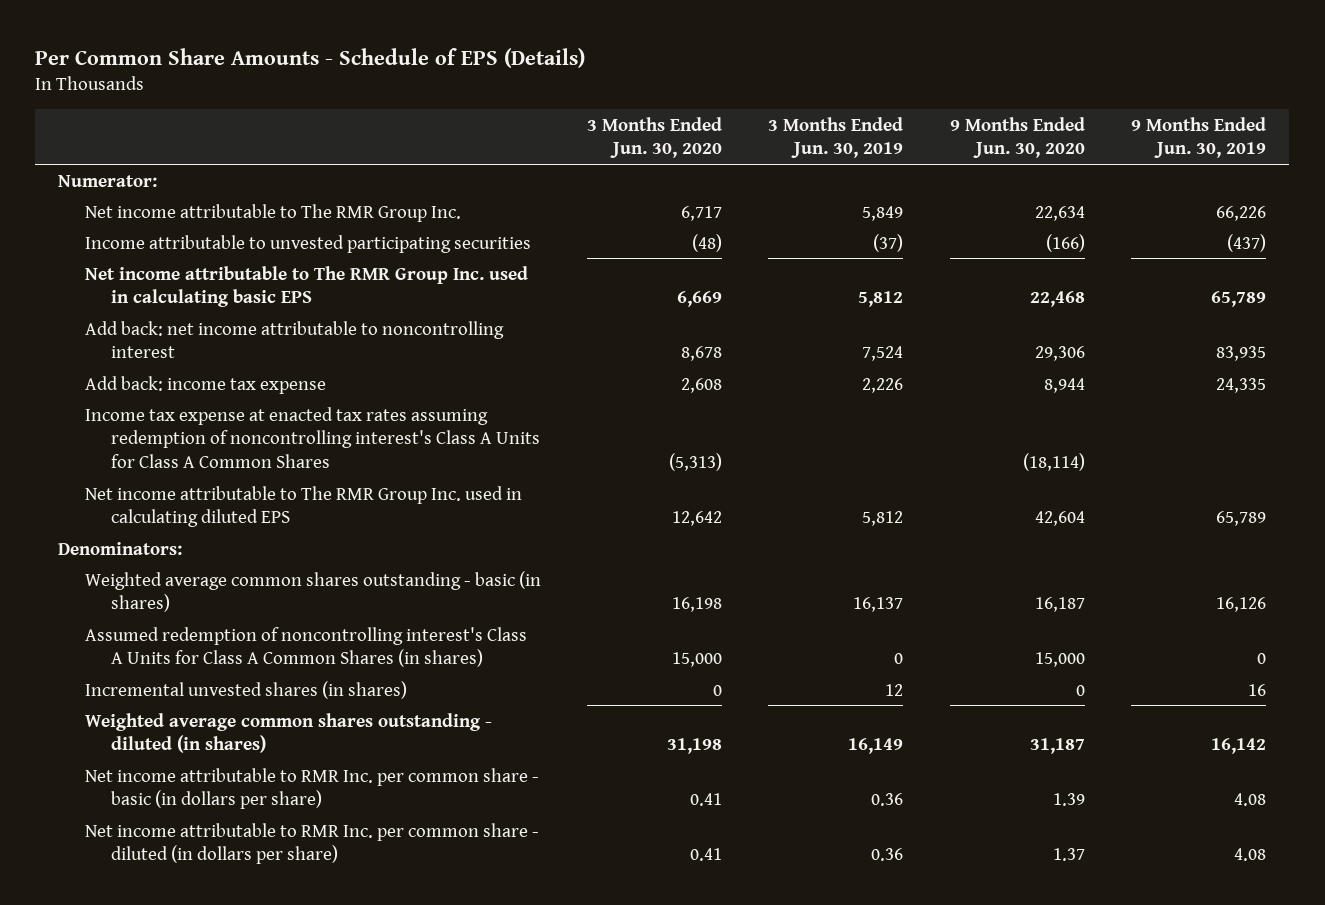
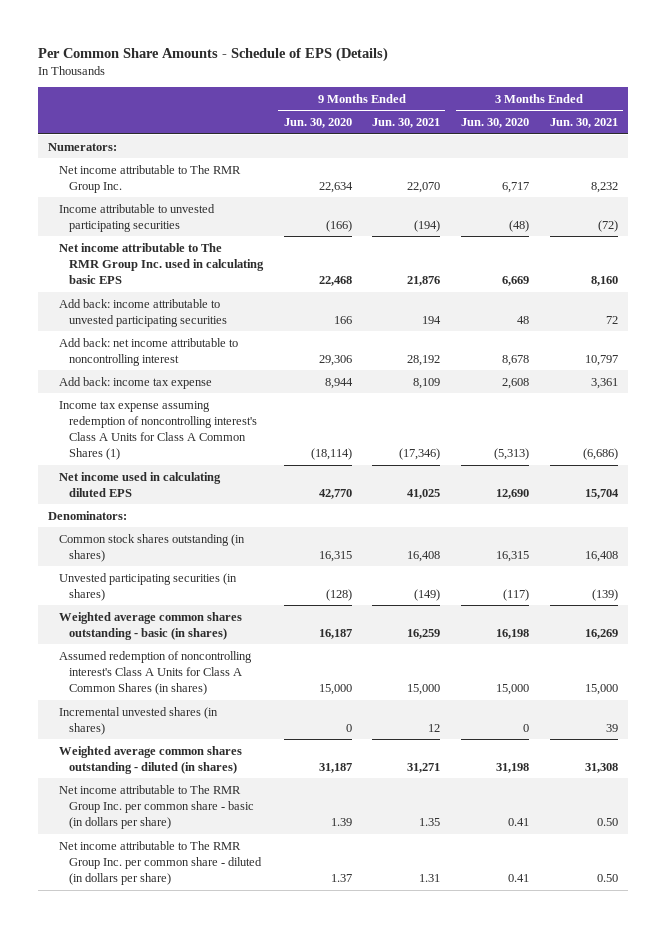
- | 3 Months Ended Jun. 30, 2020 | 3 Months Ended Jun. 30, 2019 | 9 Months Ended Jun. 30, 2020 | 9 Months Ended Jun. 30, 2019
+ | 9 Months Ended Jun. 30, 2020 | 9 Months Ended Jun. 30, 2021 | 3 Months Ended Jun. 30, 2020 | 3 Months Ended Jun. 30, 2021
- Numerator:
+ Numerators:
+ Add back: income attributable to unvested participating securities | 166 | 194 | 48 | 72
- Income tax expense at enacted tax rates assuming redemption of noncontrolling interest's Class A Units for Class A Common Shares | (5,313) | | (18,114) |
- Net income attributable to The RMR Group Inc. used in calculating diluted EPS | 12,642 | 5,812 | 42,604 | 65,789
+ Income tax expense assuming redemption of noncontrolling interest's Class A Units for Class A Common Shares (1) | (18,114) | (17,346) | (5,313) | (6,686)
+ Net income used in calculating diluted EPS | 42,770 | 41,025 | 12,690 | 15,704
+ Common stock shares outstanding (in shares) | 16,315 | 16,408 | 16,315 | 16,408
+ Unvested participating securities (in shares) | (128) | (149) | (117) | (139)
- Net income attributable to RMR Inc. per common share - basic (in dollars per share) | 0.41 | 0.36 | 1.39 | 4.08
- Net income attributable to RMR Inc. per common share - diluted (in dollars per share) | 0.41 | 0.36 | 1.37 | 4.08
+ Net income attributable to The RMR Group Inc. per common share - basic (in dollars per share) | 1.39 | 1.35 | 0.41 | 0.50
+ Net income attributable to The RMR Group Inc. per common share - diluted (in dollars per share) | 1.37 | 1.31 | 0.41 | 0.50

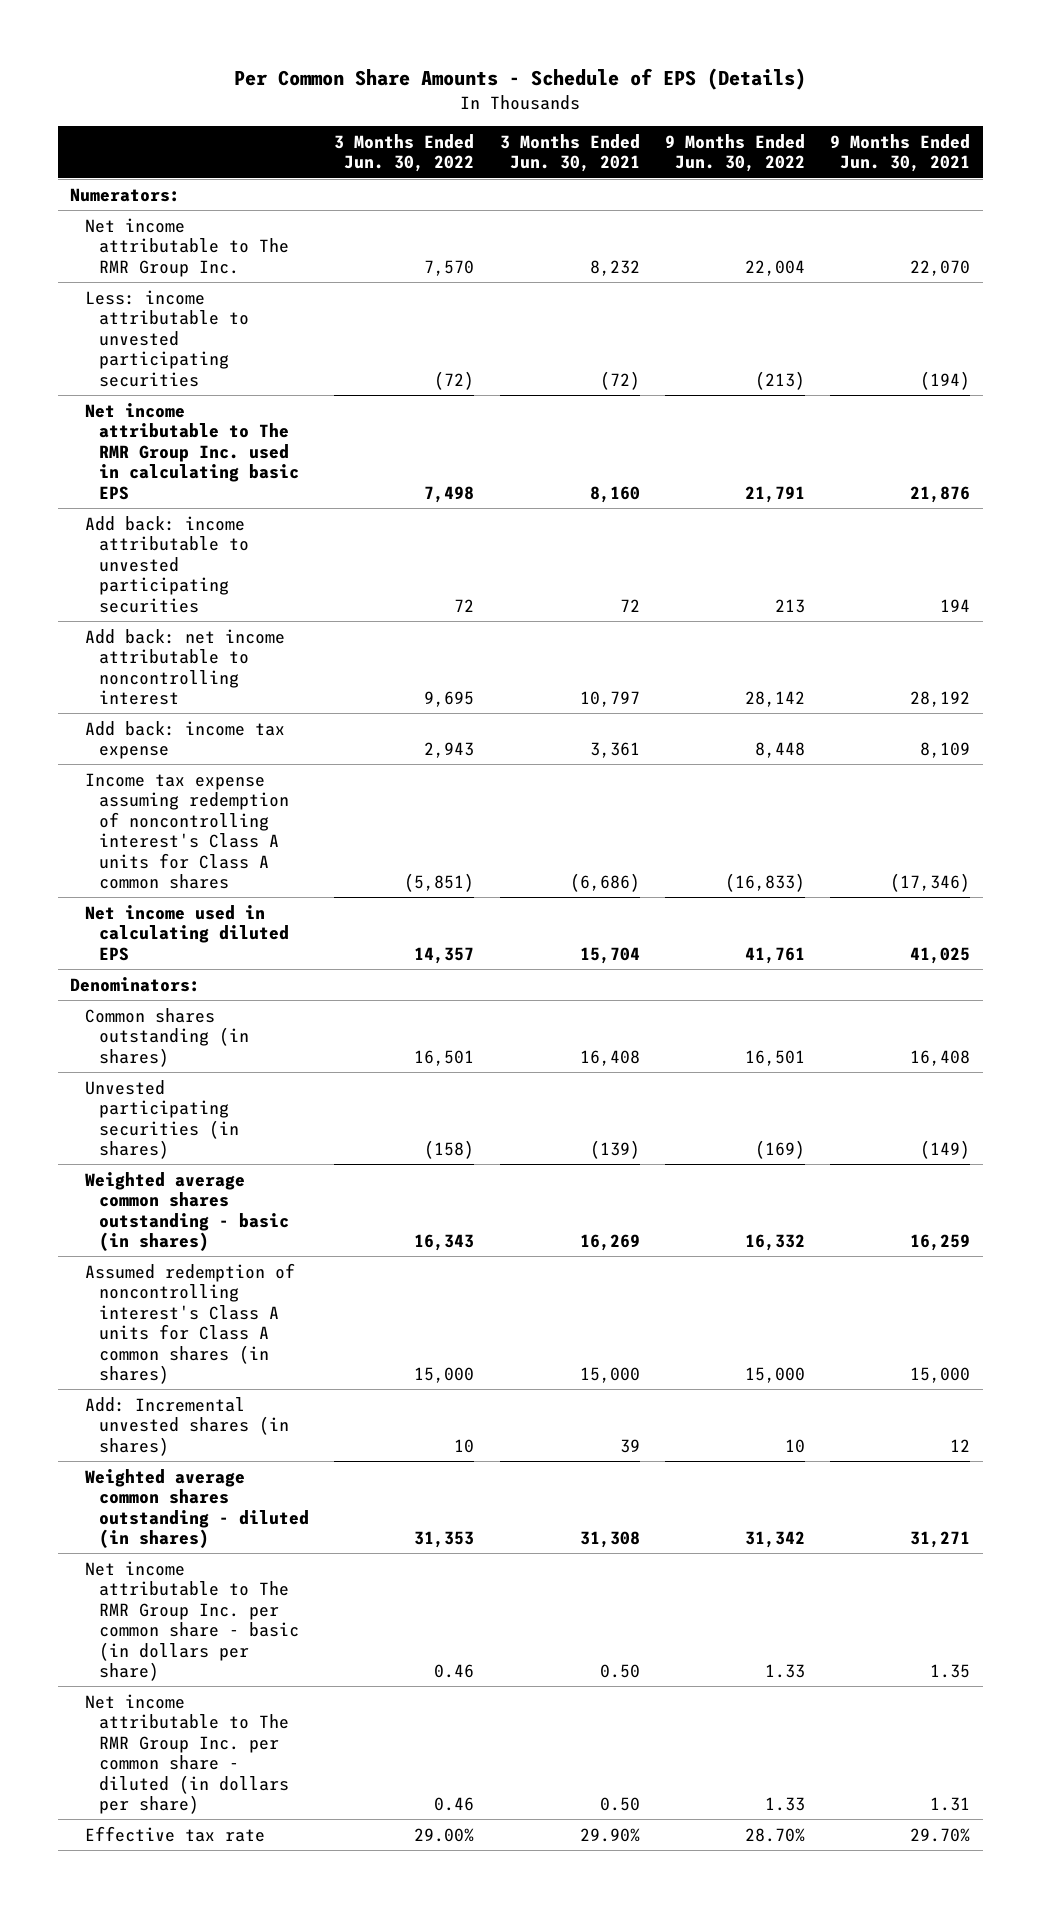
- | 9 Months Ended Jun. 30, 2020 | 9 Months Ended Jun. 30, 2021 | 3 Months Ended Jun. 30, 2020 | 3 Months Ended Jun. 30, 2021
+ | 3 Months Ended Jun. 30, 2022 | 3 Months Ended Jun. 30, 2021 | 9 Months Ended Jun. 30, 2022 | 9 Months Ended Jun. 30, 2021
- Income attributable to unvested participating securities | (166) | (194) | (48) | (72)
+ Less: income attributable to unvested participating securities | (72) | (72) | (213) | (194)
- Income tax expense assuming redemption of noncontrolling interest's Class A Units for Class A Common Shares (1) | (18,114) | (17,346) | (5,313) | (6,686)
+ Income tax expense assuming redemption of noncontrolling interest's Class A units for Class A common shares | (5,851) | (6,686) | (16,833) | (17,346)
- Common stock shares outstanding (in shares) | 16,315 | 16,408 | 16,315 | 16,408
+ Common shares outstanding (in shares) | 16,501 | 16,408 | 16,501 | 16,408
- Assumed redemption of noncontrolling interest's Class A Units for Class A Common Shares (in shares) | 15,000 | 15,000 | 15,000 | 15,000
- Incremental unvested shares (in shares) | 0 | 12 | 0 | 39
+ Assumed redemption of noncontrolling interest's Class A units for Class A common shares (in shares) | 15,000 | 15,000 | 15,000 | 15,000
+ Add: Incremental unvested shares (in shares) | 10 | 39 | 10 | 12
+ Effective tax rate | 29.00% | 29.90% | 28.70% | 29.70%

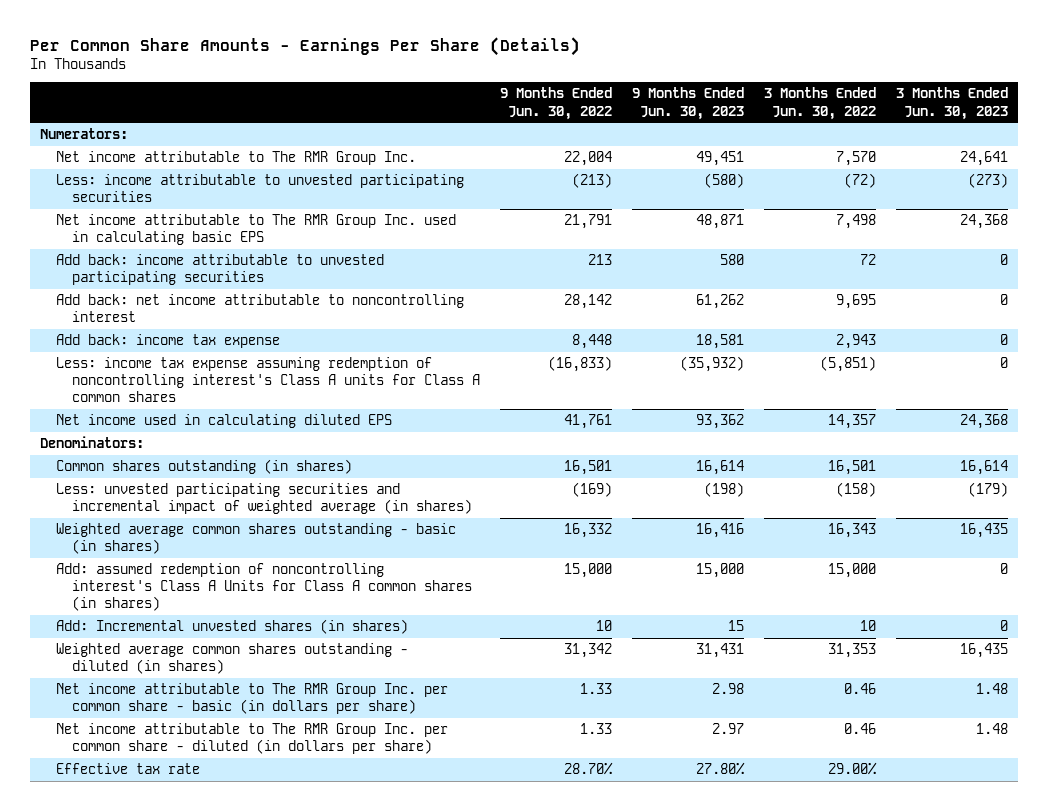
- Per Common Share Amounts - Schedule of EPS (Details)
+ Per Common Share Amounts - Earnings Per Share (Details)
- | 3 Months Ended Jun. 30, 2022 | 3 Months Ended Jun. 30, 2021 | 9 Months Ended Jun. 30, 2022 | 9 Months Ended Jun. 30, 2021
+ | 9 Months Ended Jun. 30, 2022 | 9 Months Ended Jun. 30, 2023 | 3 Months Ended Jun. 30, 2022 | 3 Months Ended Jun. 30, 2023
- Income tax expense assuming redemption of noncontrolling interest's Class A units for Class A common shares | (5,851) | (6,686) | (16,833) | (17,346)
+ Less: income tax expense assuming redemption of noncontrolling interest's Class A units for Class A common shares | (16,833) | (35,932) | (5,851) | 0
- Unvested participating securities (in shares) | (158) | (139) | (169) | (149)
+ Less: unvested participating securities and incremental impact of weighted average (in shares) | (169) | (198) | (158) | (179)
- Assumed redemption of noncontrolling interest's Class A units for Class A common shares (in shares) | 15,000 | 15,000 | 15,000 | 15,000
+ Add: assumed redemption of noncontrolling interest's Class A Units for Class A common shares (in shares) | 15,000 | 15,000 | 15,000 | 0

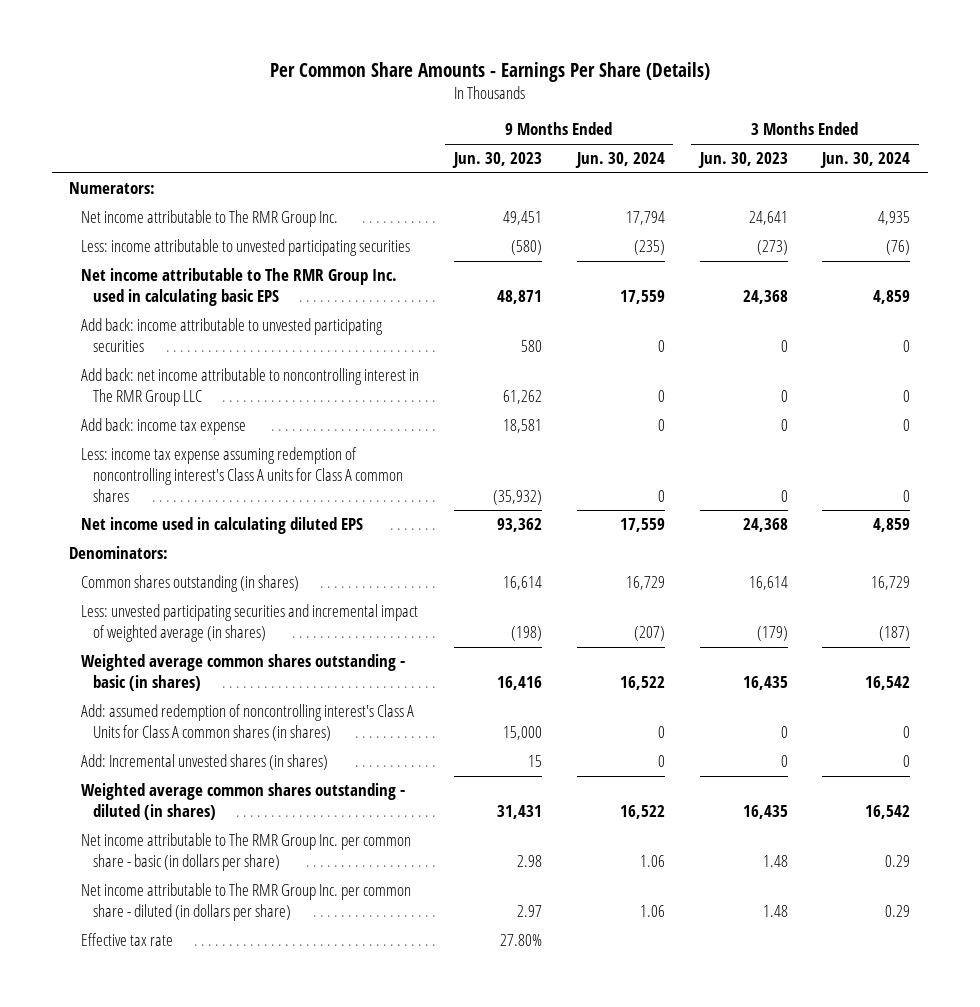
- | 9 Months Ended Jun. 30, 2022 | 9 Months Ended Jun. 30, 2023 | 3 Months Ended Jun. 30, 2022 | 3 Months Ended Jun. 30, 2023
+ | 9 Months Ended Jun. 30, 2023 | 9 Months Ended Jun. 30, 2024 | 3 Months Ended Jun. 30, 2023 | 3 Months Ended Jun. 30, 2024
- Add back: net income attributable to noncontrolling interest | 28,142 | 61,262 | 9,695 | 0
+ Add back: net income attributable to noncontrolling interest in The RMR Group LLC | 61,262 | 0 | 0 | 0

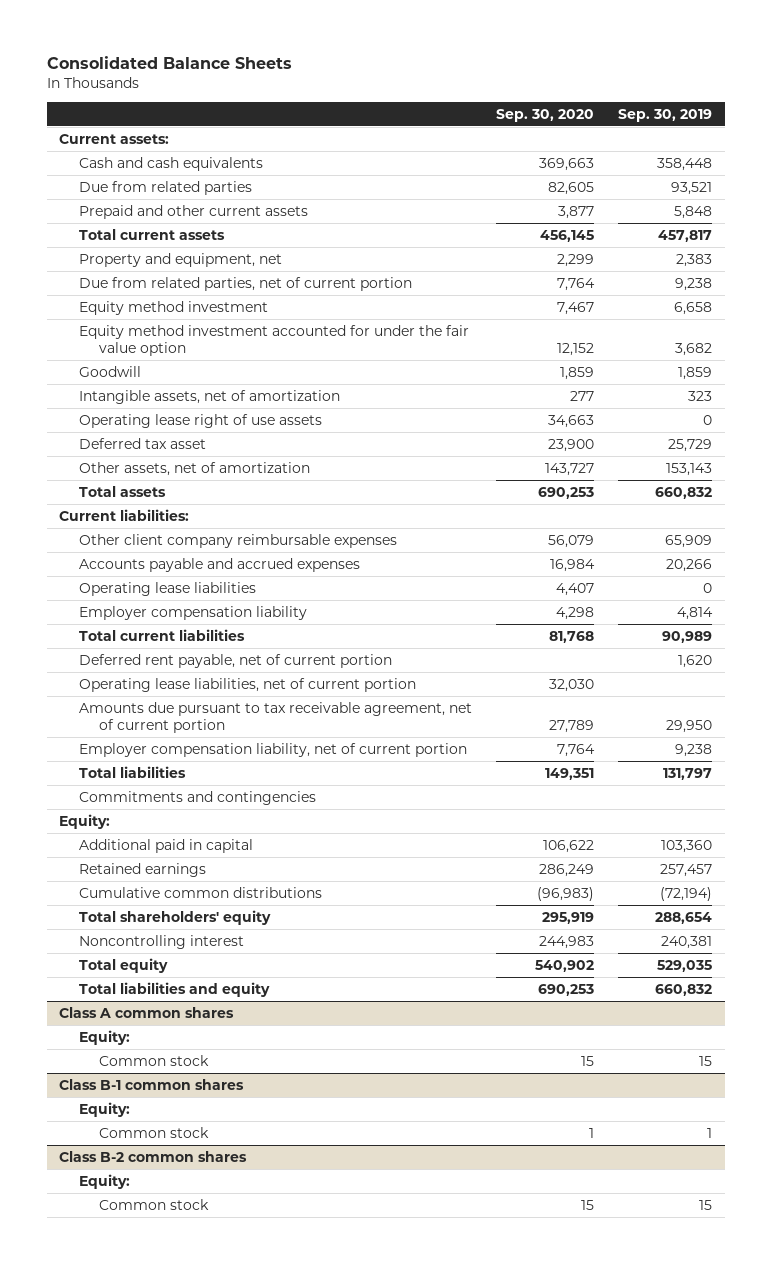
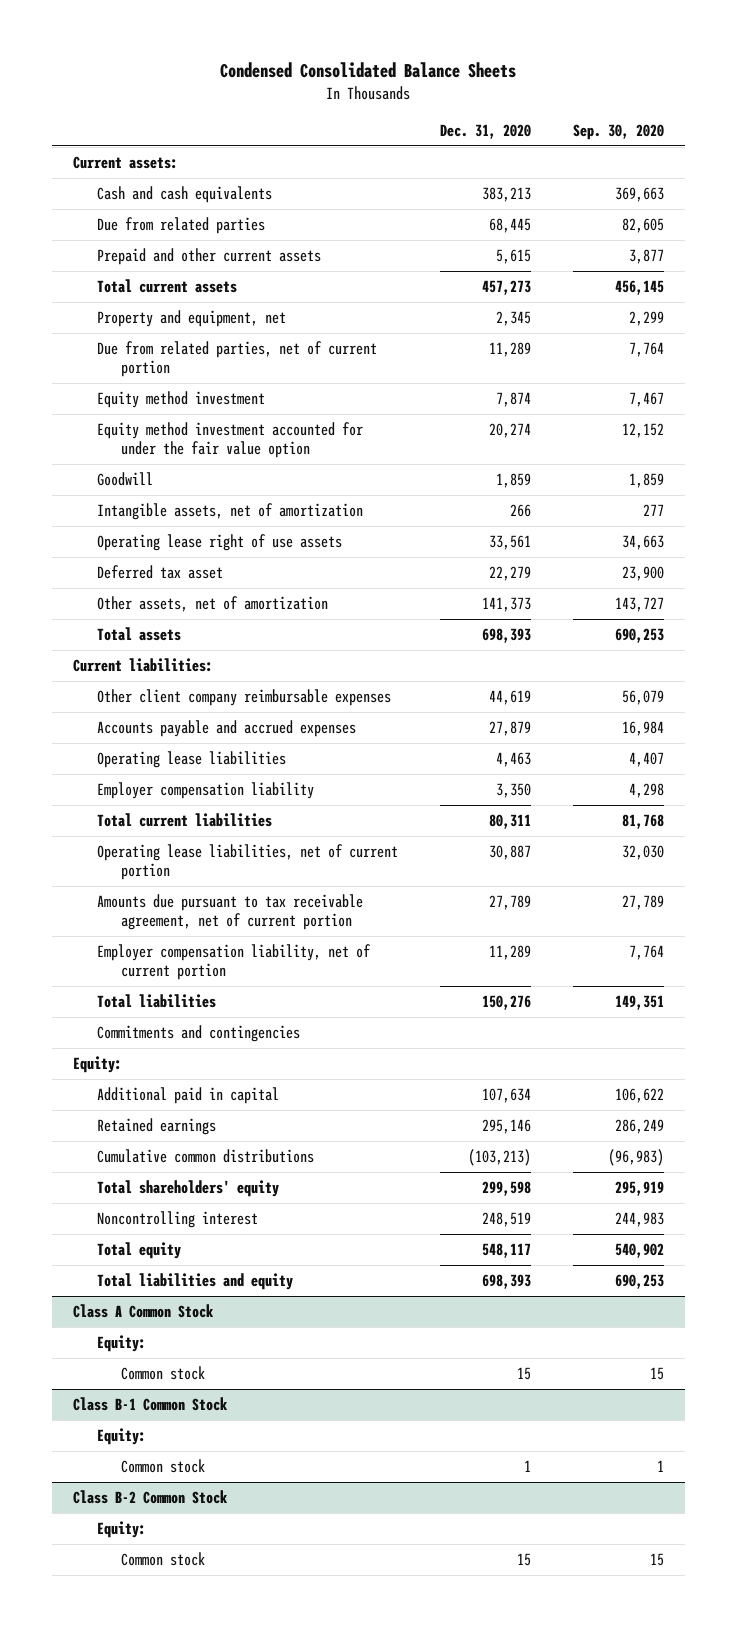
- Consolidated Balance Sheets
+ Condensed Consolidated Balance Sheets
- | Sep. 30, 2020 | Sep. 30, 2019
+ | Dec. 31, 2020 | Sep. 30, 2020
- Deferred rent payable, net of current portion | | 1,620
- Class A common shares
+ Class A Common Stock
- Class B-1 common shares
+ Class B-1 Common Stock
- Class B-2 common shares
+ Class B-2 Common Stock

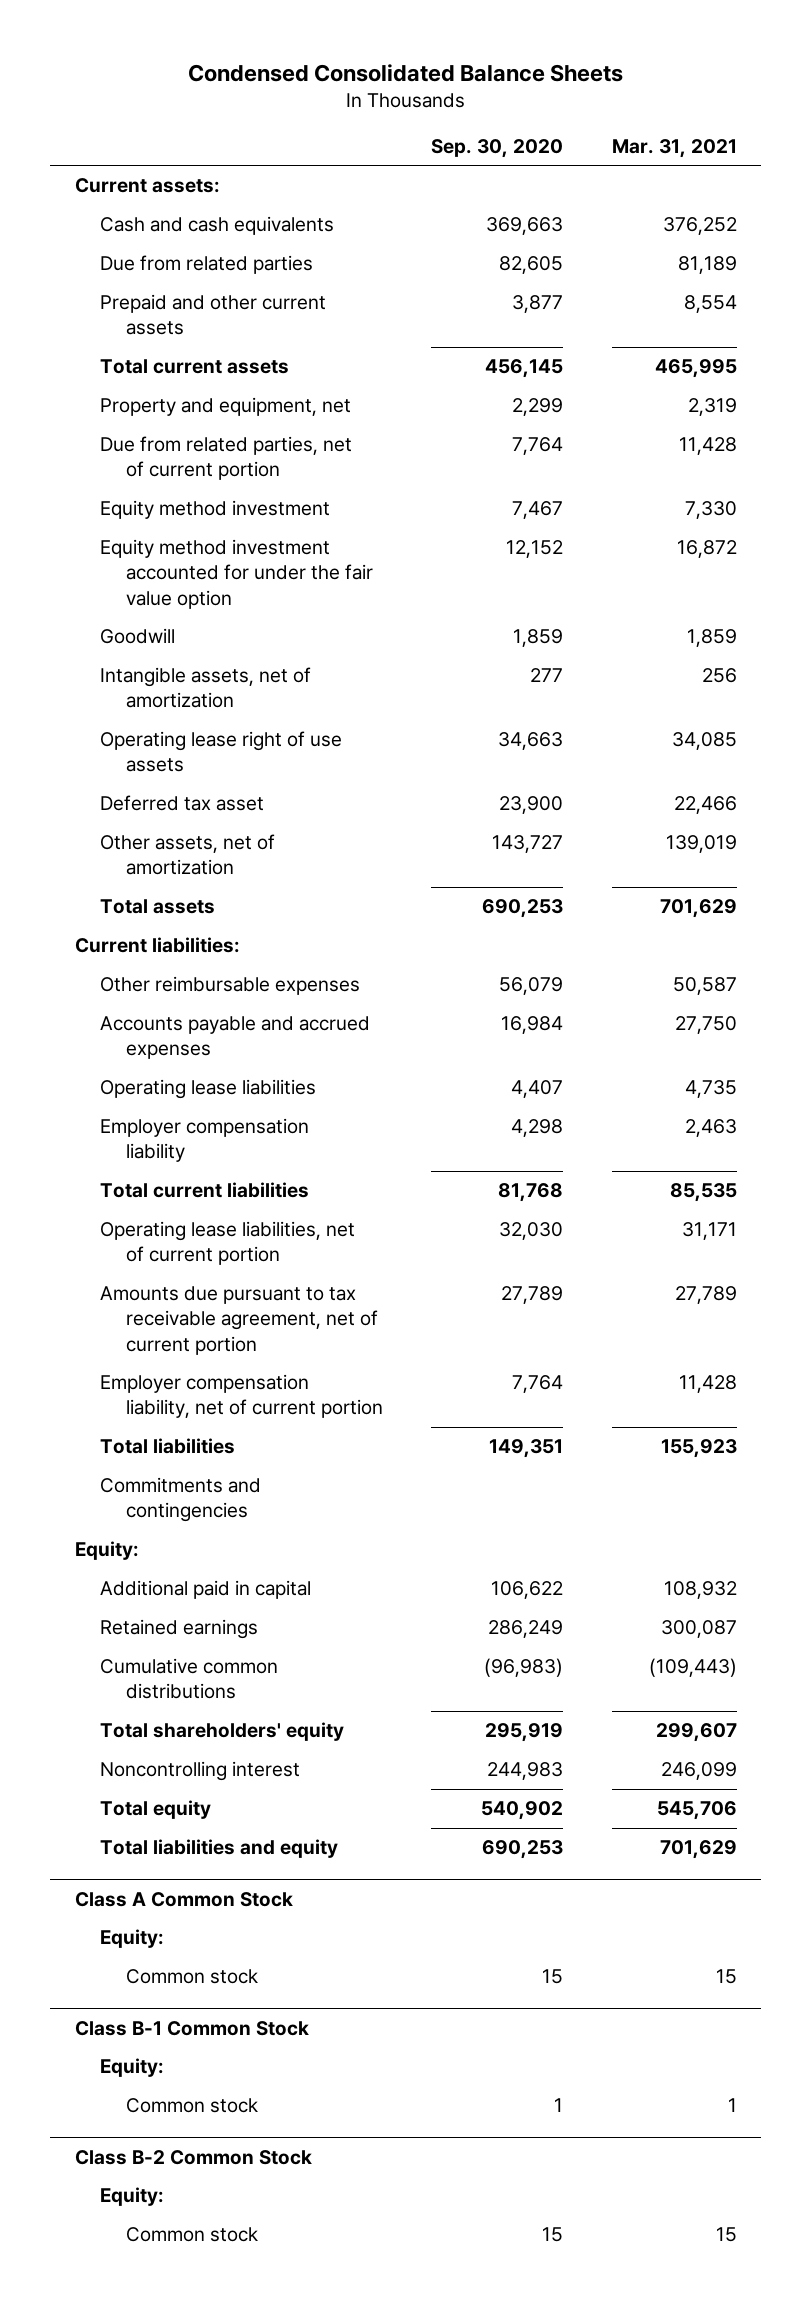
- | Dec. 31, 2020 | Sep. 30, 2020
+ | Sep. 30, 2020 | Mar. 31, 2021
- Other client company reimbursable expenses | 44,619 | 56,079
+ Other reimbursable expenses | 56,079 | 50,587

